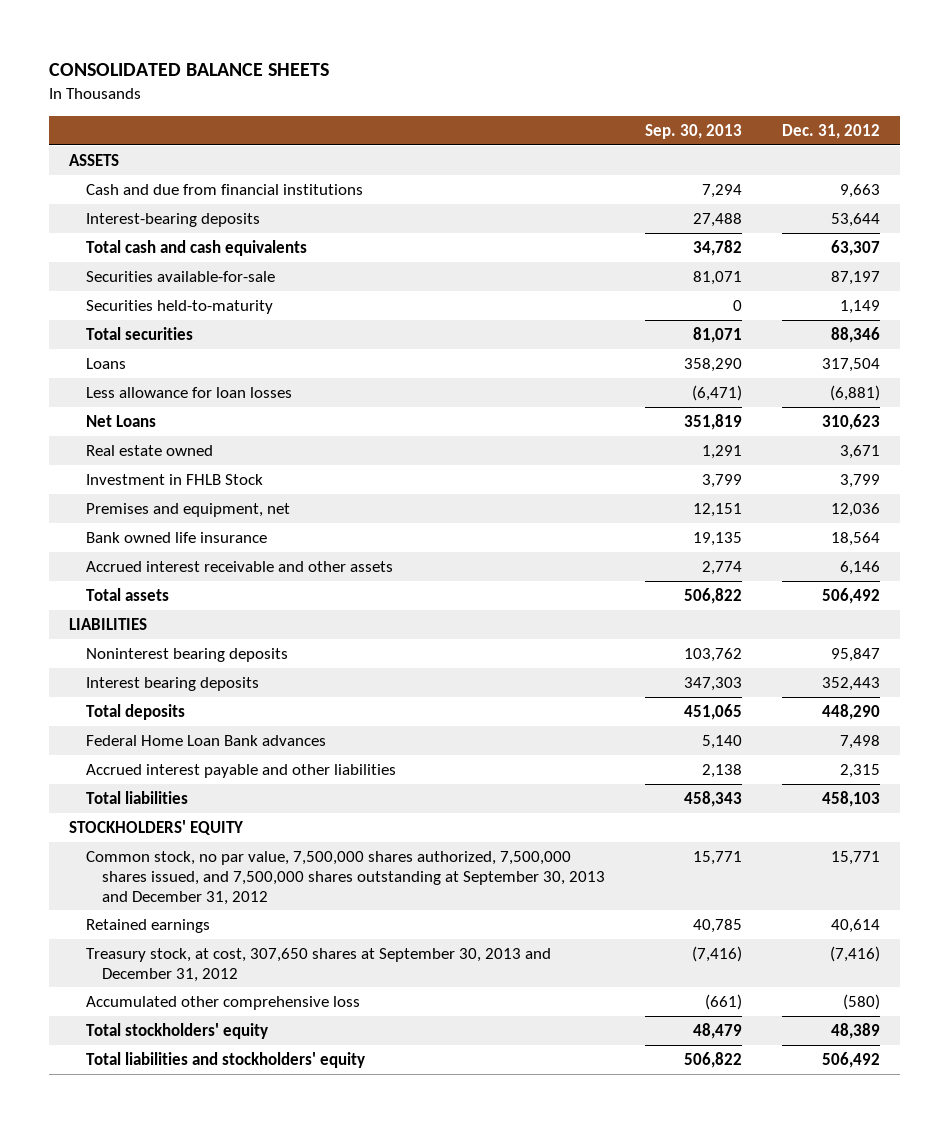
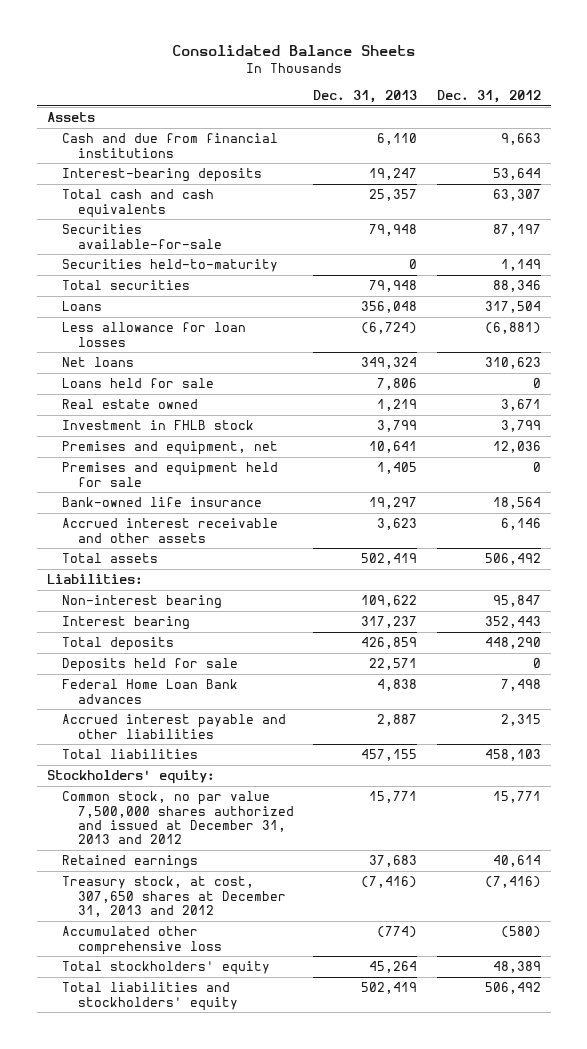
- CONSOLIDATED BALANCE SHEETS
+ Consolidated Balance Sheets
- | Sep. 30, 2013 | Dec. 31, 2012
+ | Dec. 31, 2013 | Dec. 31, 2012
- ASSETS
+ Assets
- Net Loans | 351,819 | 310,623
+ Net loans | 349,324 | 310,623
+ Loans held for sale | 7,806 | 0
- Investment in FHLB Stock | 3,799 | 3,799
+ Investment in FHLB stock | 3,799 | 3,799
- Bank owned life insurance | 19,135 | 18,564
+ Premises and equipment held for sale | 1,405 | 0
+ Bank-owned life insurance | 19,297 | 18,564
- LIABILITIES
- Noninterest bearing deposits | 103,762 | 95,847
- Interest bearing deposits | 347,303 | 352,443
+ Liabilities:
+ Non-interest bearing | 109,622 | 95,847
+ Interest bearing | 317,237 | 352,443
+ Deposits held for sale | 22,571 | 0
- STOCKHOLDERS' EQUITY
- Common stock, no par value, 7,500,000 shares authorized, 7,500,000 shares issued, and 7,500,000 shares outstanding at September 30, 2013 and December 31, 2012 | 15,771 | 15,771
+ Stockholders' equity:
+ Common stock, no par value 7,500,000 shares authorized and issued at December 31, 2013 and 2012 | 15,771 | 15,771
- Treasury stock, at cost, 307,650 shares at September 30, 2013 and December 31, 2012 | (7,416) | (7,416)
+ Treasury stock, at cost, 307,650 shares at December 31, 2013 and 2012 | (7,416) | (7,416)

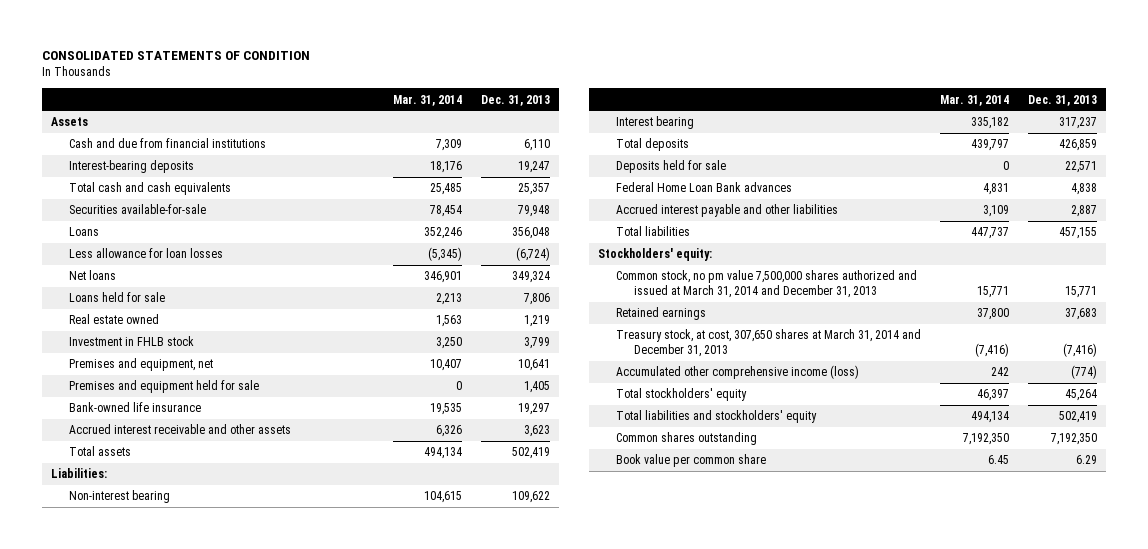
- Consolidated Balance Sheets
+ CONSOLIDATED STATEMENTS OF CONDITION
- | Dec. 31, 2013 | Dec. 31, 2012
+ | Mar. 31, 2014 | Dec. 31, 2013
- Securities held-to-maturity | 0 | 1,149
- Total securities | 79,948 | 88,346
- Common stock, no par value 7,500,000 shares authorized and issued at December 31, 2013 and 2012 | 15,771 | 15,771
+ Common stock, no pm value 7,500,000 shares authorized and issued at March 31, 2014 and December 31, 2013 | 15,771 | 15,771
- Treasury stock, at cost, 307,650 shares at December 31, 2013 and 2012 | (7,416) | (7,416)
- Accumulated other comprehensive loss | (774) | (580)
+ Treasury stock, at cost, 307,650 shares at March 31, 2014 and December 31, 2013 | (7,416) | (7,416)
+ Accumulated other comprehensive income (loss) | 242 | (774)
+ Common shares outstanding | 7,192,350 | 7,192,350
+ Book value per common share | 6.45 | 6.29

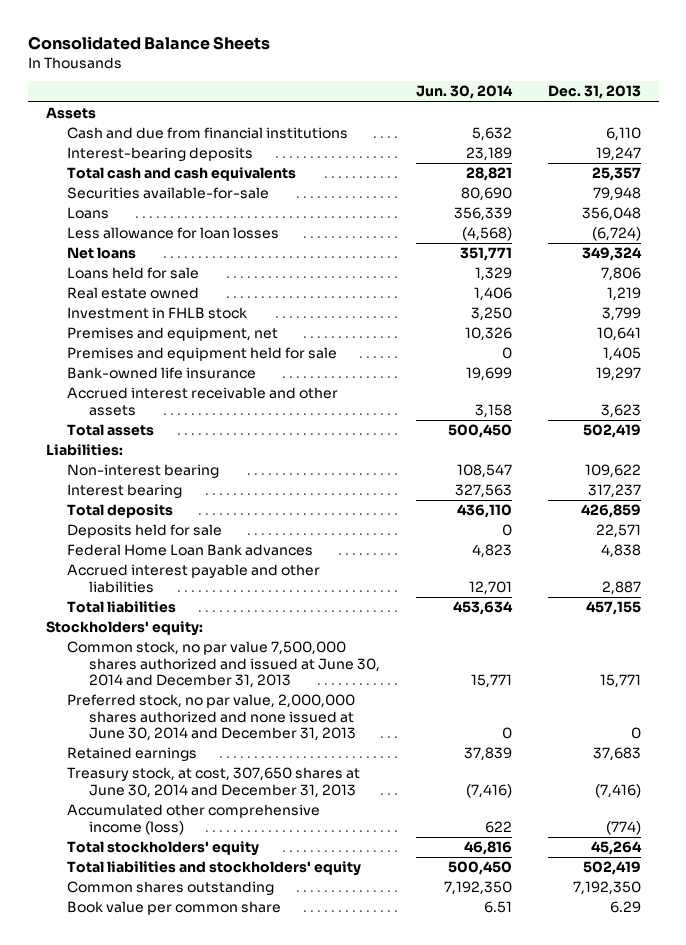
- CONSOLIDATED STATEMENTS OF CONDITION
+ Consolidated Balance Sheets
- | Mar. 31, 2014 | Dec. 31, 2013
+ | Jun. 30, 2014 | Dec. 31, 2013
- Common stock, no pm value 7,500,000 shares authorized and issued at March 31, 2014 and December 31, 2013 | 15,771 | 15,771
+ Common stock, no par value 7,500,000 shares authorized and issued at June 30, 2014 and December 31, 2013 | 15,771 | 15,771
+ Preferred stock, no par value, 2,000,000 shares authorized and none issued at June 30, 2014 and December 31, 2013 | 0 | 0
- Treasury stock, at cost, 307,650 shares at March 31, 2014 and December 31, 2013 | (7,416) | (7,416)
+ Treasury stock, at cost, 307,650 shares at June 30, 2014 and December 31, 2013 | (7,416) | (7,416)

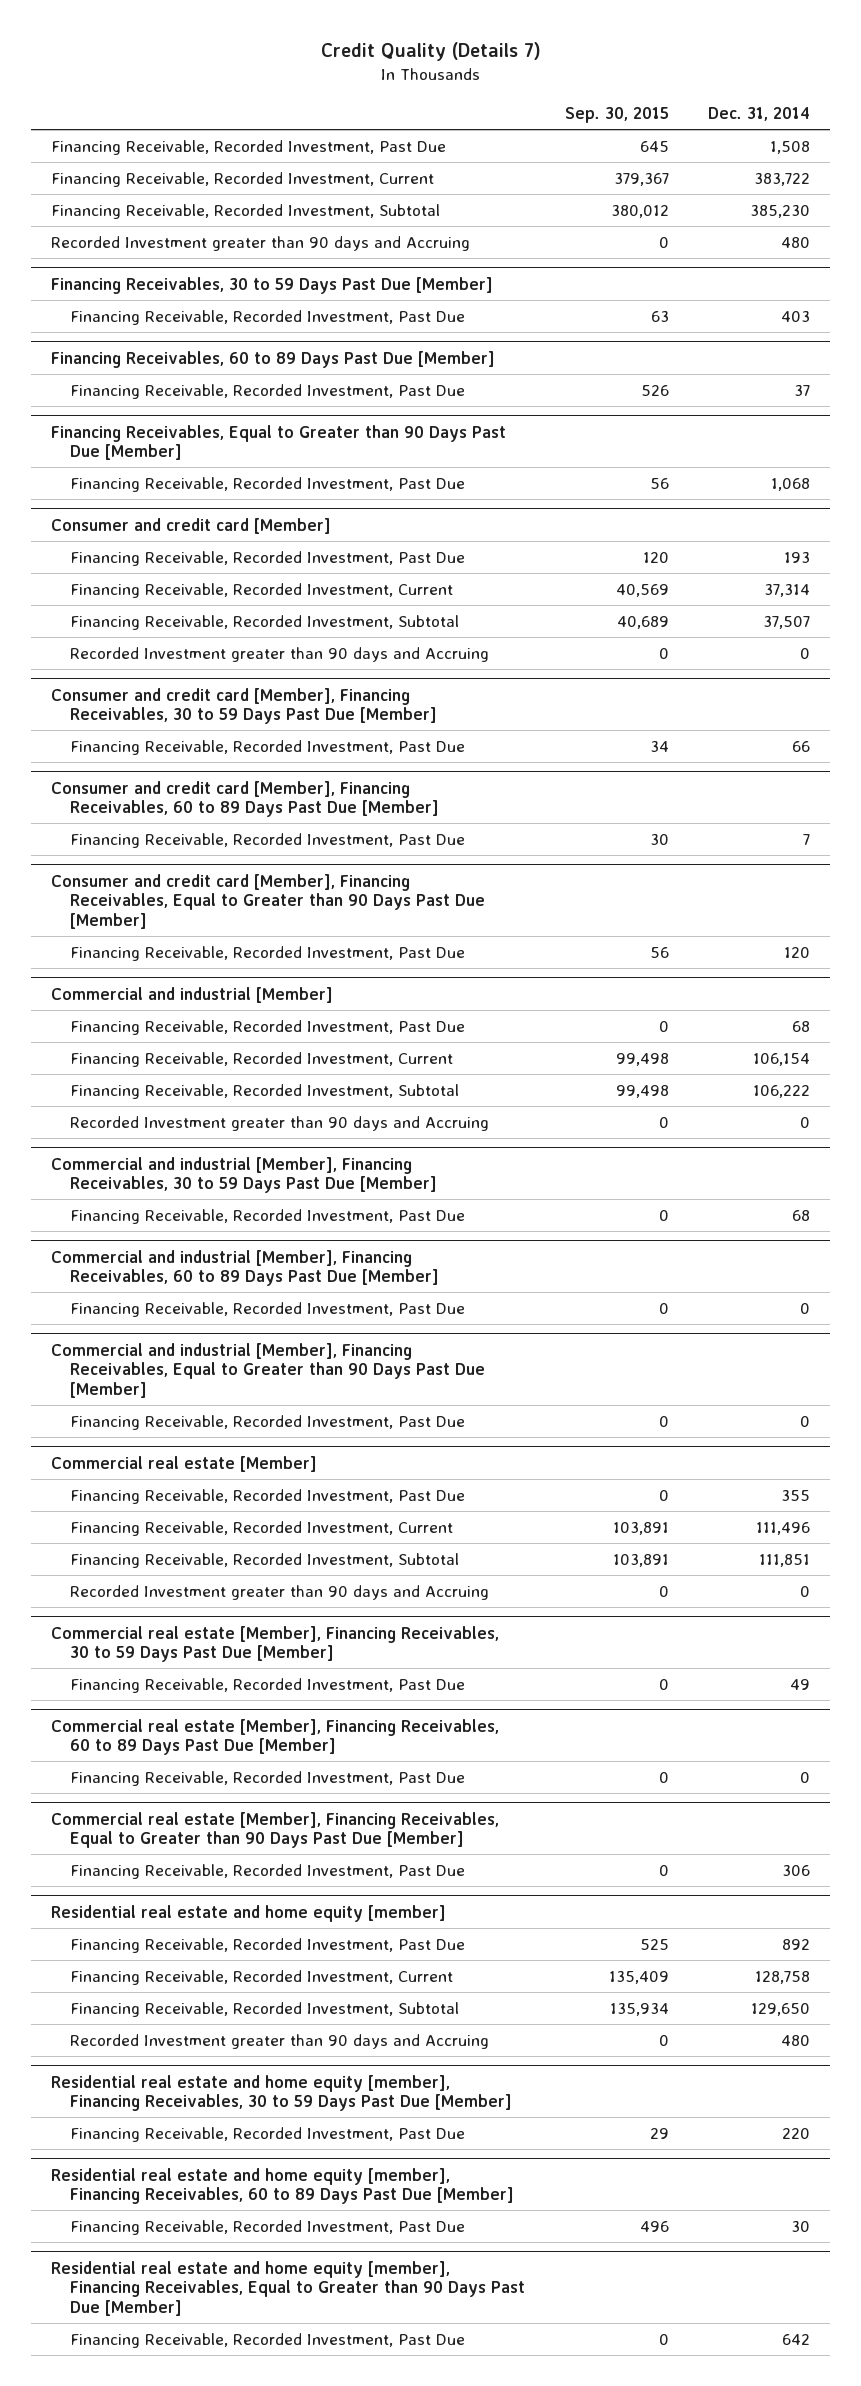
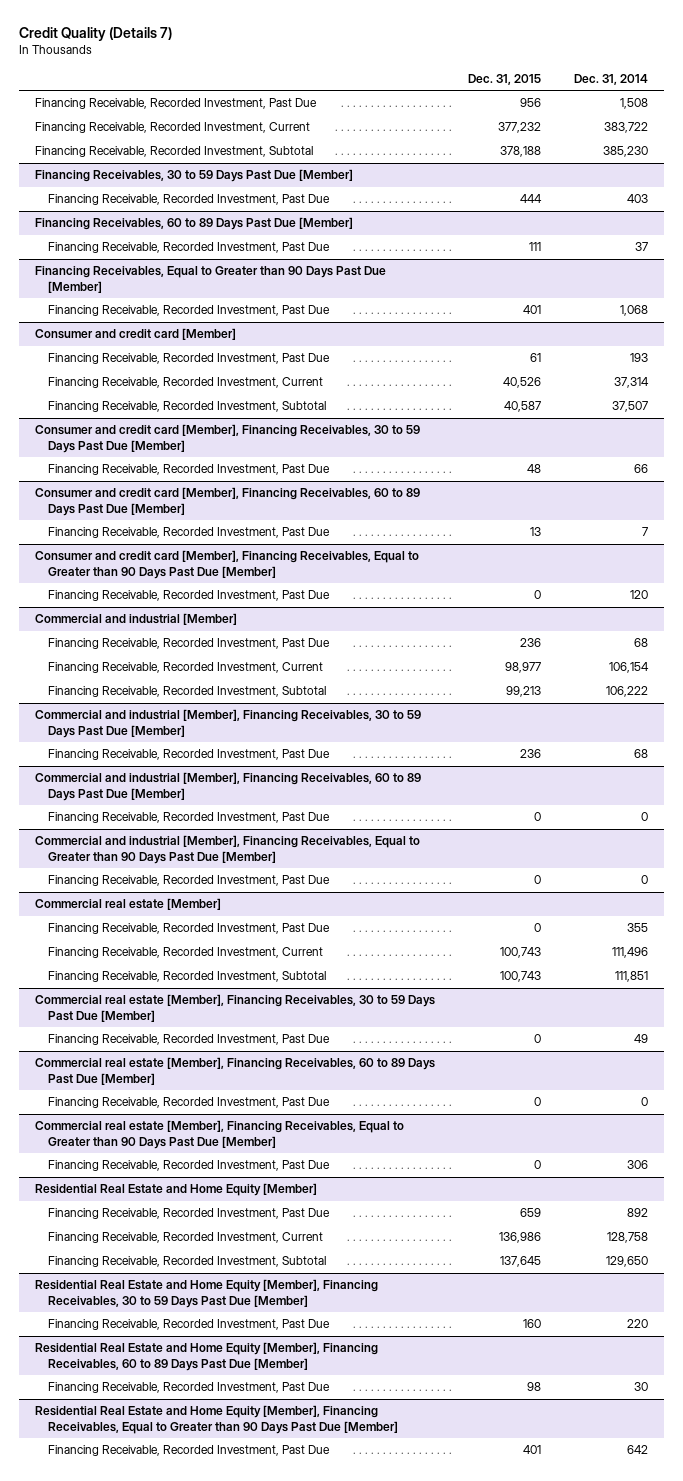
- | Sep. 30, 2015 | Dec. 31, 2014
+ | Dec. 31, 2015 | Dec. 31, 2014
- Recorded Investment greater than 90 days and Accruing | 0 | 480
@ Consumer and credit card [Member]
- Recorded Investment greater than 90 days and Accruing | 0 | 0
@ Commercial and industrial [Member]
- Recorded Investment greater than 90 days and Accruing | 0 | 0
@ Commercial real estate [Member]
- Recorded Investment greater than 90 days and Accruing | 0 | 0
- Residential real estate and home equity [member]
+ Residential Real Estate and Home Equity [Member]
- Recorded Investment greater than 90 days and Accruing | 0 | 480
- Residential real estate and home equity [member], Financing Receivables, 30 to 59 Days Past Due [Member]
+ Residential Real Estate and Home Equity [Member], Financing Receivables, 30 to 59 Days Past Due [Member]
- Residential real estate and home equity [member], Financing Receivables, 60 to 89 Days Past Due [Member]
+ Residential Real Estate and Home Equity [Member], Financing Receivables, 60 to 89 Days Past Due [Member]
- Residential real estate and home equity [member], Financing Receivables, Equal to Greater than 90 Days Past Due [Member]
+ Residential Real Estate and Home Equity [Member], Financing Receivables, Equal to Greater than 90 Days Past Due [Member]

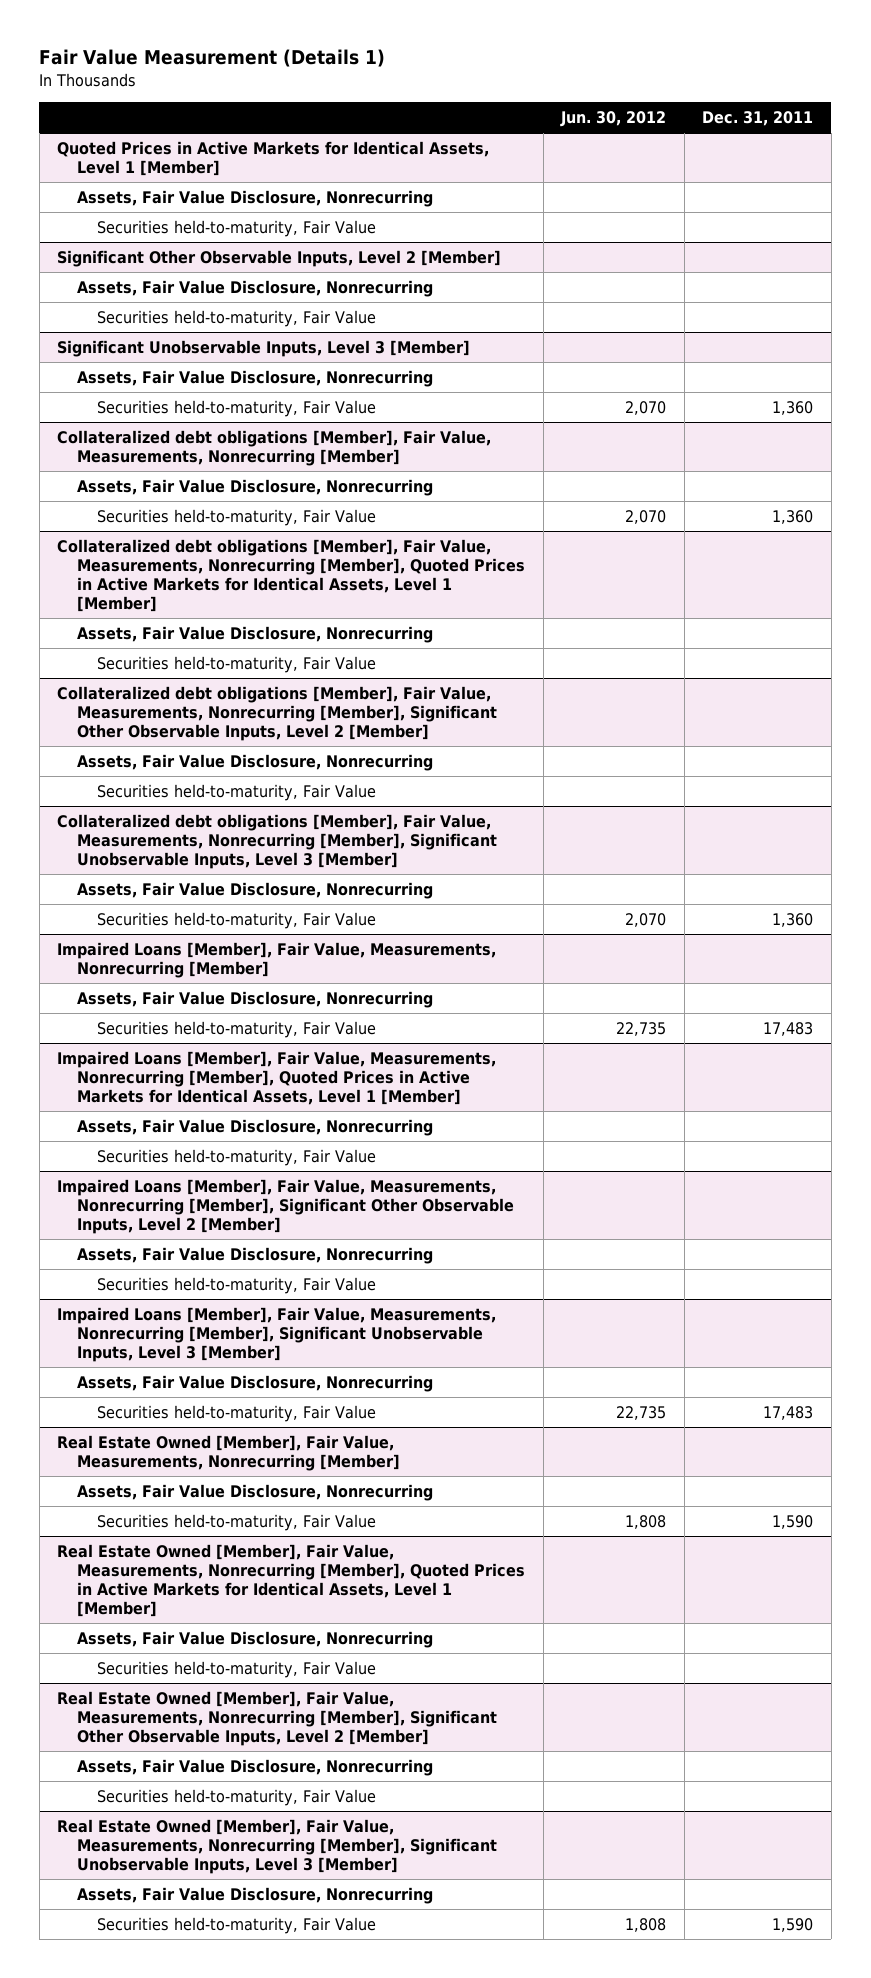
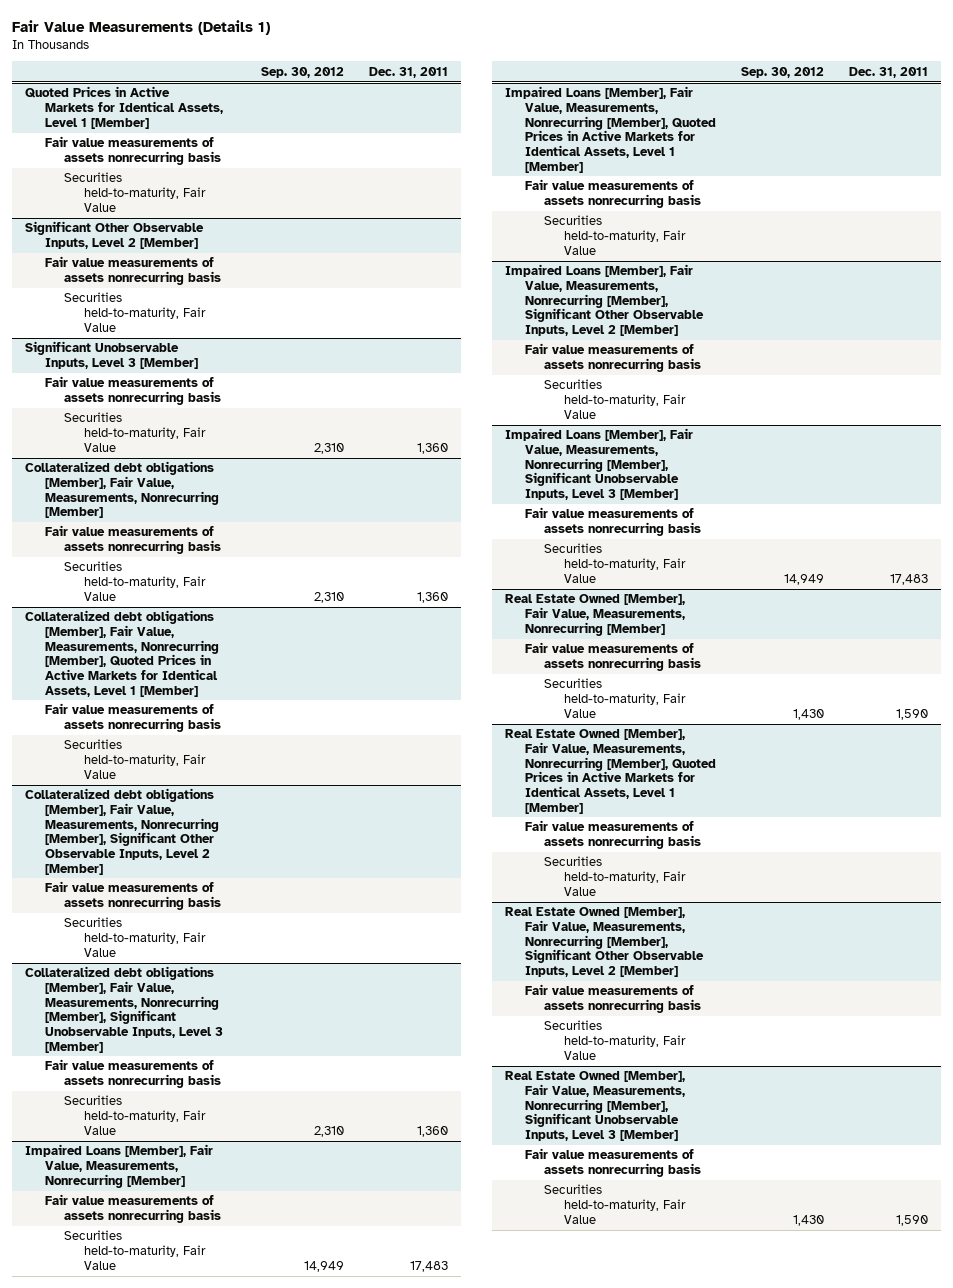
- Fair Value Measurement (Details 1)
+ Fair Value Measurements (Details 1)
- | Jun. 30, 2012 | Dec. 31, 2011
+ | Sep. 30, 2012 | Dec. 31, 2011
@ Quoted Prices in Active Markets for Identical Assets, Level 1 [Member]
- Assets, Fair Value Disclosure, Nonrecurring
+ Fair value measurements of assets nonrecurring basis
@ Significant Other Observable Inputs, Level 2 [Member]
- Assets, Fair Value Disclosure, Nonrecurring
+ Fair value measurements of assets nonrecurring basis
@ Significant Unobservable Inputs, Level 3 [Member]
- Assets, Fair Value Disclosure, Nonrecurring
+ Fair value measurements of assets nonrecurring basis
@ Collateralized debt obligations [Member], Fair Value, Measurements, Nonrecurring [Member]
- Assets, Fair Value Disclosure, Nonrecurring
+ Fair value measurements of assets nonrecurring basis
@ Collateralized debt obligations [Member], Fair Value, Measurements, Nonrecurring [Member], Quoted Prices in Active Markets for Identical Assets, Level 1 [Member]
- Assets, Fair Value Disclosure, Nonrecurring
+ Fair value measurements of assets nonrecurring basis
@ Collateralized debt obligations [Member], Fair Value, Measurements, Nonrecurring [Member], Significant Other Observable Inputs, Level 2 [Member]
- Assets, Fair Value Disclosure, Nonrecurring
+ Fair value measurements of assets nonrecurring basis
@ Collateralized debt obligations [Member], Fair Value, Measurements, Nonrecurring [Member], Significant Unobservable Inputs, Level 3 [Member]
- Assets, Fair Value Disclosure, Nonrecurring
+ Fair value measurements of assets nonrecurring basis
@ Impaired Loans [Member], Fair Value, Measurements, Nonrecurring [Member]
- Assets, Fair Value Disclosure, Nonrecurring
+ Fair value measurements of assets nonrecurring basis
@ Impaired Loans [Member], Fair Value, Measurements, Nonrecurring [Member], Quoted Prices in Active Markets for Identical Assets, Level 1 [Member]
- Assets, Fair Value Disclosure, Nonrecurring
+ Fair value measurements of assets nonrecurring basis
@ Impaired Loans [Member], Fair Value, Measurements, Nonrecurring [Member], Significant Other Observable Inputs, Level 2 [Member]
- Assets, Fair Value Disclosure, Nonrecurring
+ Fair value measurements of assets nonrecurring basis
@ Impaired Loans [Member], Fair Value, Measurements, Nonrecurring [Member], Significant Unobservable Inputs, Level 3 [Member]
- Assets, Fair Value Disclosure, Nonrecurring
+ Fair value measurements of assets nonrecurring basis
@ Real Estate Owned [Member], Fair Value, Measurements, Nonrecurring [Member]
- Assets, Fair Value Disclosure, Nonrecurring
+ Fair value measurements of assets nonrecurring basis
@ Real Estate Owned [Member], Fair Value, Measurements, Nonrecurring [Member], Quoted Prices in Active Markets for Identical Assets, Level 1 [Member]
- Assets, Fair Value Disclosure, Nonrecurring
+ Fair value measurements of assets nonrecurring basis
@ Real Estate Owned [Member], Fair Value, Measurements, Nonrecurring [Member], Significant Other Observable Inputs, Level 2 [Member]
- Assets, Fair Value Disclosure, Nonrecurring
+ Fair value measurements of assets nonrecurring basis
@ Real Estate Owned [Member], Fair Value, Measurements, Nonrecurring [Member], Significant Unobservable Inputs, Level 3 [Member]
- Assets, Fair Value Disclosure, Nonrecurring
+ Fair value measurements of assets nonrecurring basis

